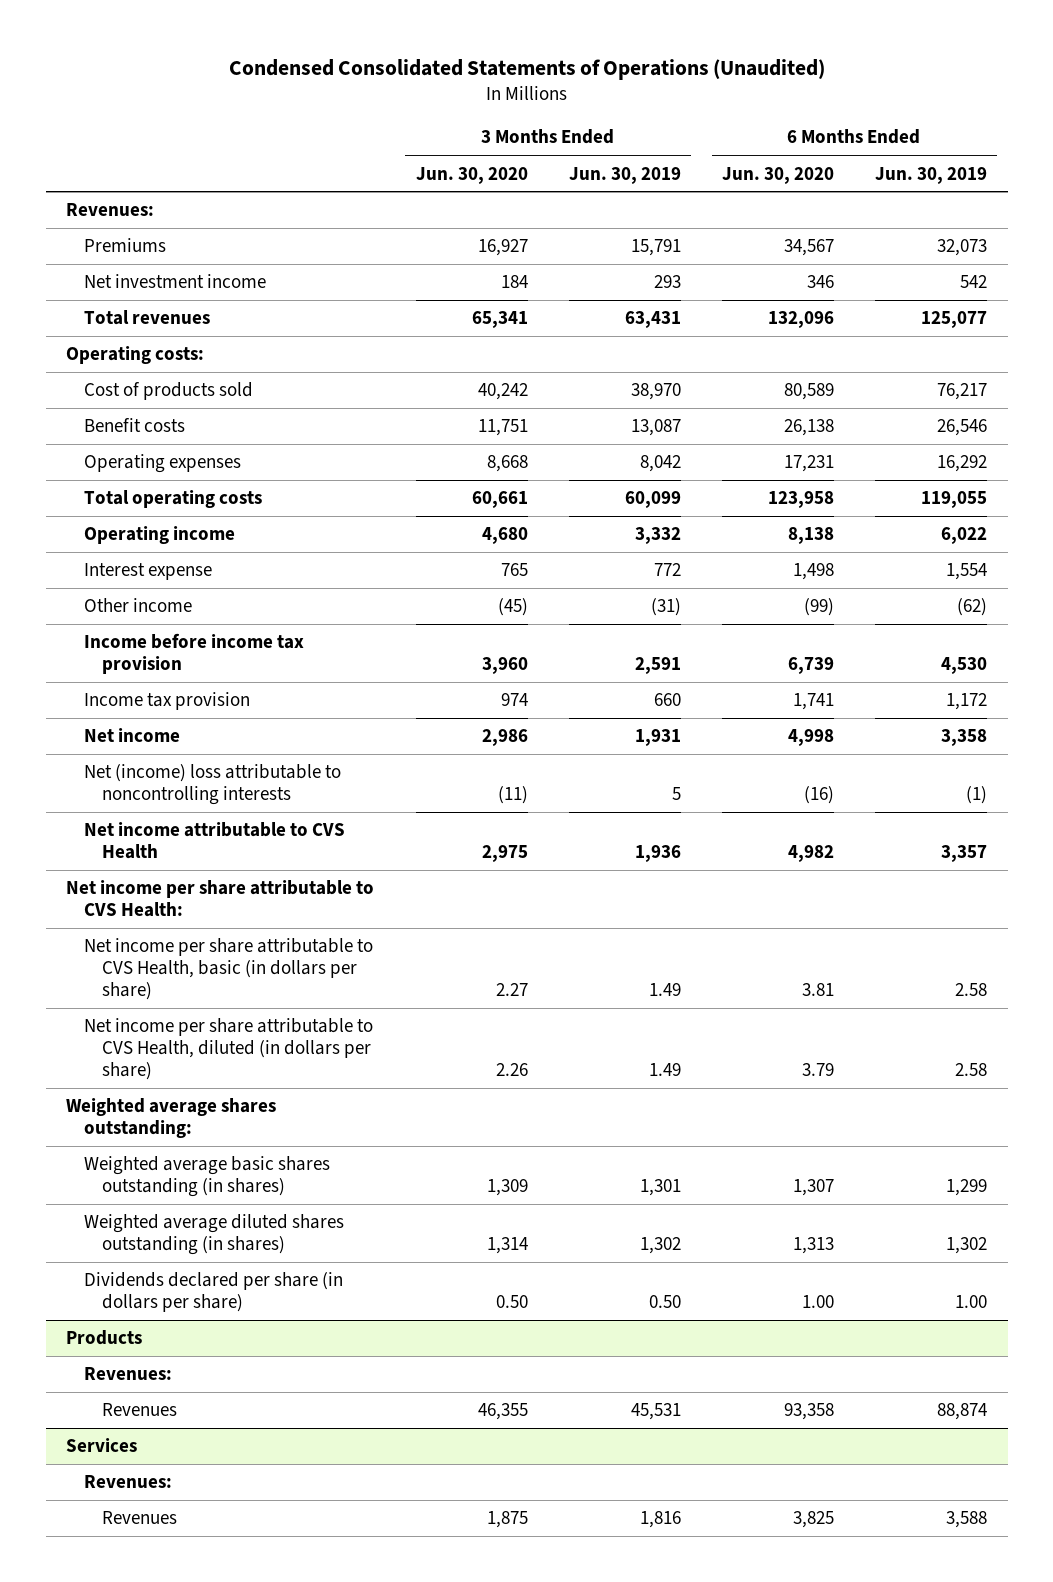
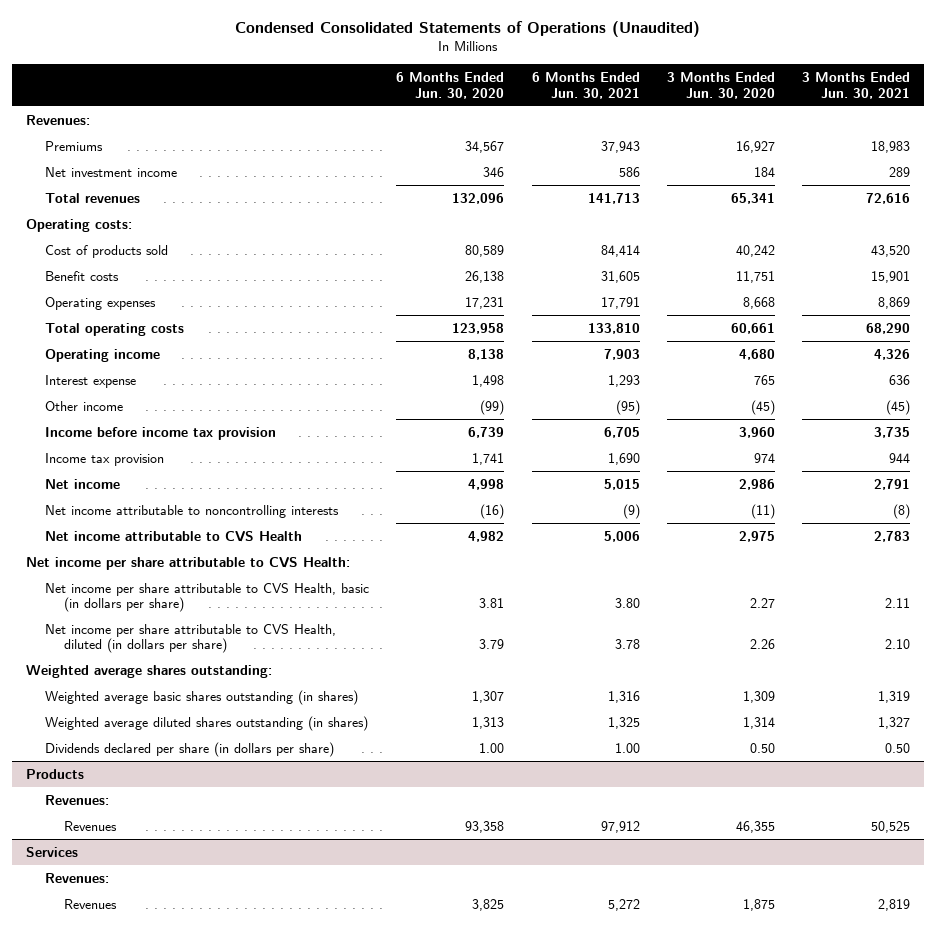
- | 3 Months Ended Jun. 30, 2020 | 3 Months Ended Jun. 30, 2019 | 6 Months Ended Jun. 30, 2020 | 6 Months Ended Jun. 30, 2019
+ | 6 Months Ended Jun. 30, 2020 | 6 Months Ended Jun. 30, 2021 | 3 Months Ended Jun. 30, 2020 | 3 Months Ended Jun. 30, 2021
- Net (income) loss attributable to noncontrolling interests | (11) | 5 | (16) | (1)
+ Net income attributable to noncontrolling interests | (16) | (9) | (11) | (8)

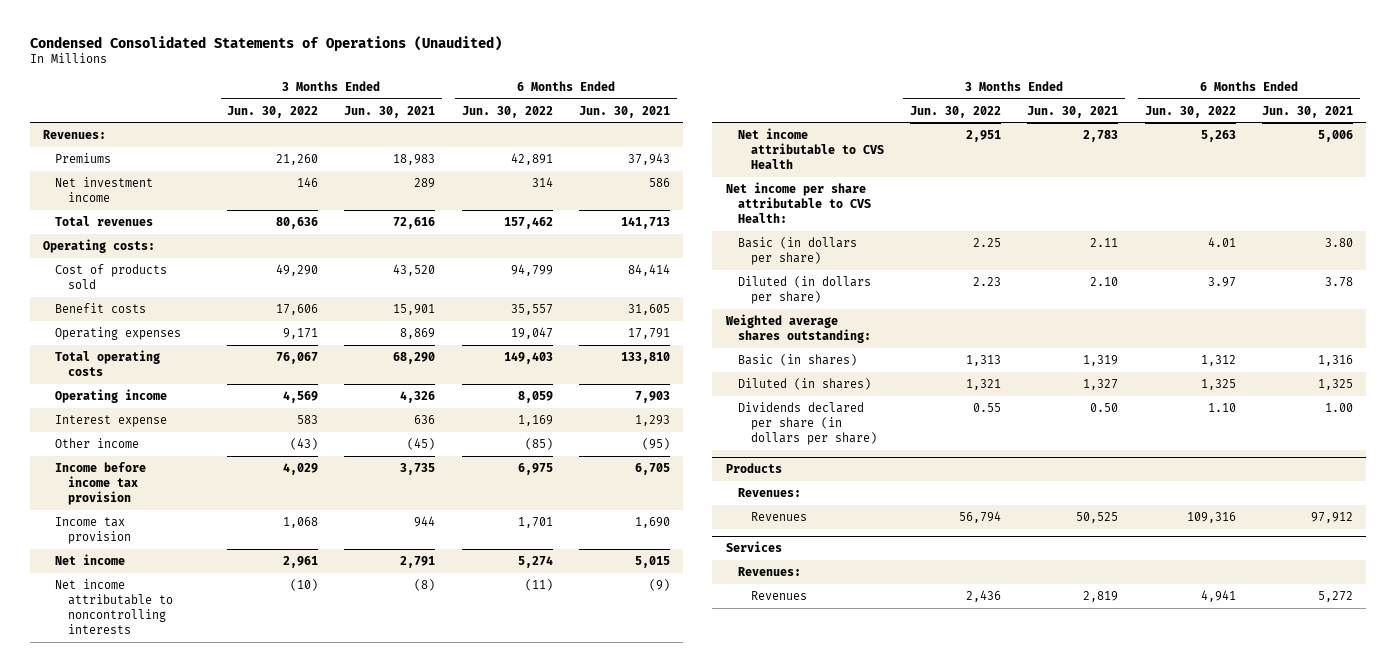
- | 6 Months Ended Jun. 30, 2020 | 6 Months Ended Jun. 30, 2021 | 3 Months Ended Jun. 30, 2020 | 3 Months Ended Jun. 30, 2021
+ | 3 Months Ended Jun. 30, 2022 | 3 Months Ended Jun. 30, 2021 | 6 Months Ended Jun. 30, 2022 | 6 Months Ended Jun. 30, 2021
- Net income per share attributable to CVS Health, basic (in dollars per share) | 3.81 | 3.80 | 2.27 | 2.11
- Net income per share attributable to CVS Health, diluted (in dollars per share) | 3.79 | 3.78 | 2.26 | 2.10
+ Basic (in dollars per share) | 2.25 | 2.11 | 4.01 | 3.80
+ Diluted (in dollars per share) | 2.23 | 2.10 | 3.97 | 3.78
- Weighted average basic shares outstanding (in shares) | 1,307 | 1,316 | 1,309 | 1,319
- Weighted average diluted shares outstanding (in shares) | 1,313 | 1,325 | 1,314 | 1,327
+ Basic (in shares) | 1,313 | 1,319 | 1,312 | 1,316
+ Diluted (in shares) | 1,321 | 1,327 | 1,325 | 1,325

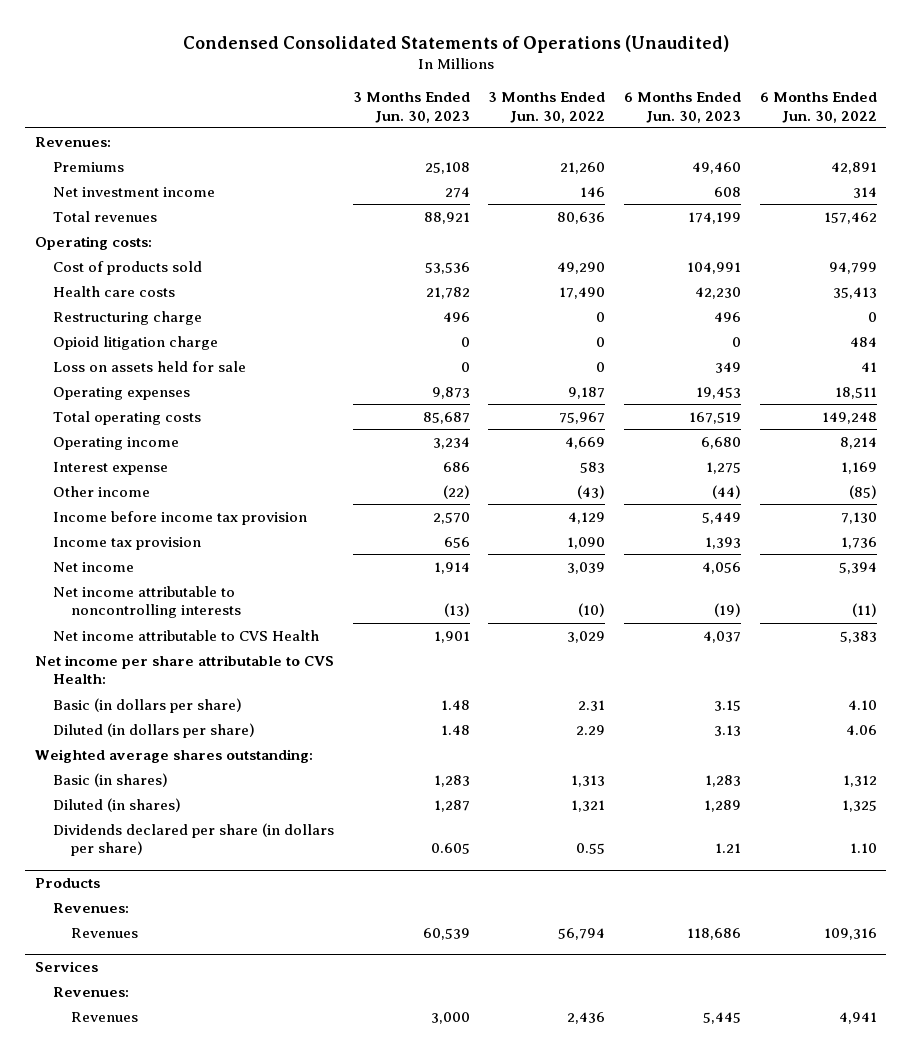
- | 3 Months Ended Jun. 30, 2022 | 3 Months Ended Jun. 30, 2021 | 6 Months Ended Jun. 30, 2022 | 6 Months Ended Jun. 30, 2021
+ | 3 Months Ended Jun. 30, 2023 | 3 Months Ended Jun. 30, 2022 | 6 Months Ended Jun. 30, 2023 | 6 Months Ended Jun. 30, 2022
- Benefit costs | 17,606 | 15,901 | 35,557 | 31,605
- Operating expenses | 9,171 | 8,869 | 19,047 | 17,791
- Total operating costs | 76,067 | 68,290 | 149,403 | 133,810
- Operating income | 4,569 | 4,326 | 8,059 | 7,903
+ Health care costs | 21,782 | 17,490 | 42,230 | 35,413
+ Restructuring charge | 496 | 0 | 496 | 0
+ Opioid litigation charge | 0 | 0 | 0 | 484
+ Loss on assets held for sale | 0 | 0 | 349 | 41
+ Operating expenses | 9,873 | 9,187 | 19,453 | 18,511
+ Total operating costs | 85,687 | 75,967 | 167,519 | 149,248
+ Operating income | 3,234 | 4,669 | 6,680 | 8,214
- Income before income tax provision | 4,029 | 3,735 | 6,975 | 6,705
- Income tax provision | 1,068 | 944 | 1,701 | 1,690
- Net income | 2,961 | 2,791 | 5,274 | 5,015
+ Income before income tax provision | 2,570 | 4,129 | 5,449 | 7,130
+ Income tax provision | 656 | 1,090 | 1,393 | 1,736
+ Net income | 1,914 | 3,039 | 4,056 | 5,394
- Net income attributable to CVS Health | 2,951 | 2,783 | 5,263 | 5,006
+ Net income attributable to CVS Health | 1,901 | 3,029 | 4,037 | 5,383
- Basic (in dollars per share) | 2.25 | 2.11 | 4.01 | 3.80
- Diluted (in dollars per share) | 2.23 | 2.10 | 3.97 | 3.78
+ Basic (in dollars per share) | 1.48 | 2.31 | 3.15 | 4.10
+ Diluted (in dollars per share) | 1.48 | 2.29 | 3.13 | 4.06

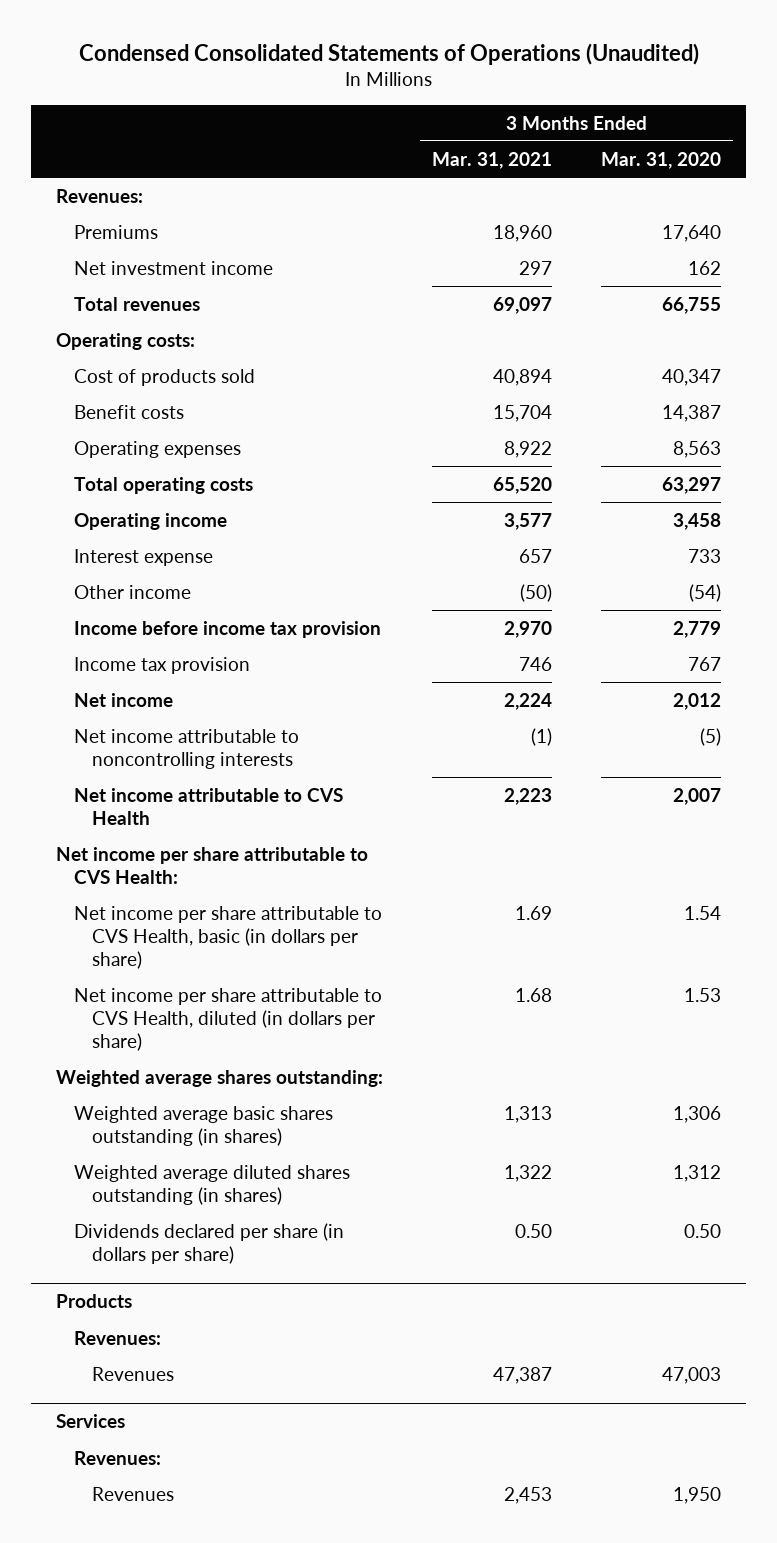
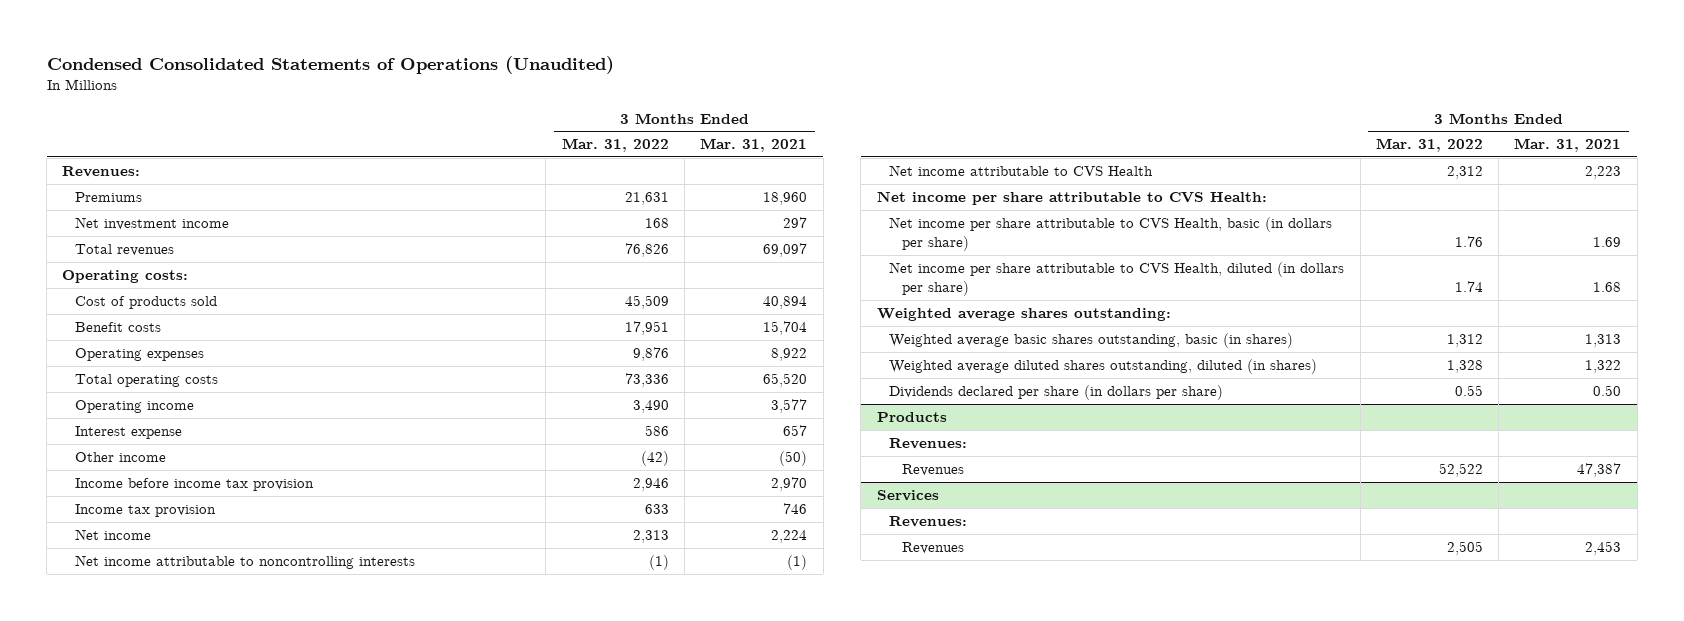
- | 3 Months Ended Mar. 31, 2021 | 3 Months Ended Mar. 31, 2020
+ | 3 Months Ended Mar. 31, 2022 | 3 Months Ended Mar. 31, 2021
- Weighted average basic shares outstanding (in shares) | 1,313 | 1,306
- Weighted average diluted shares outstanding (in shares) | 1,322 | 1,312
+ Weighted average basic shares outstanding, basic (in shares) | 1,312 | 1,313
+ Weighted average diluted shares outstanding, diluted (in shares) | 1,328 | 1,322

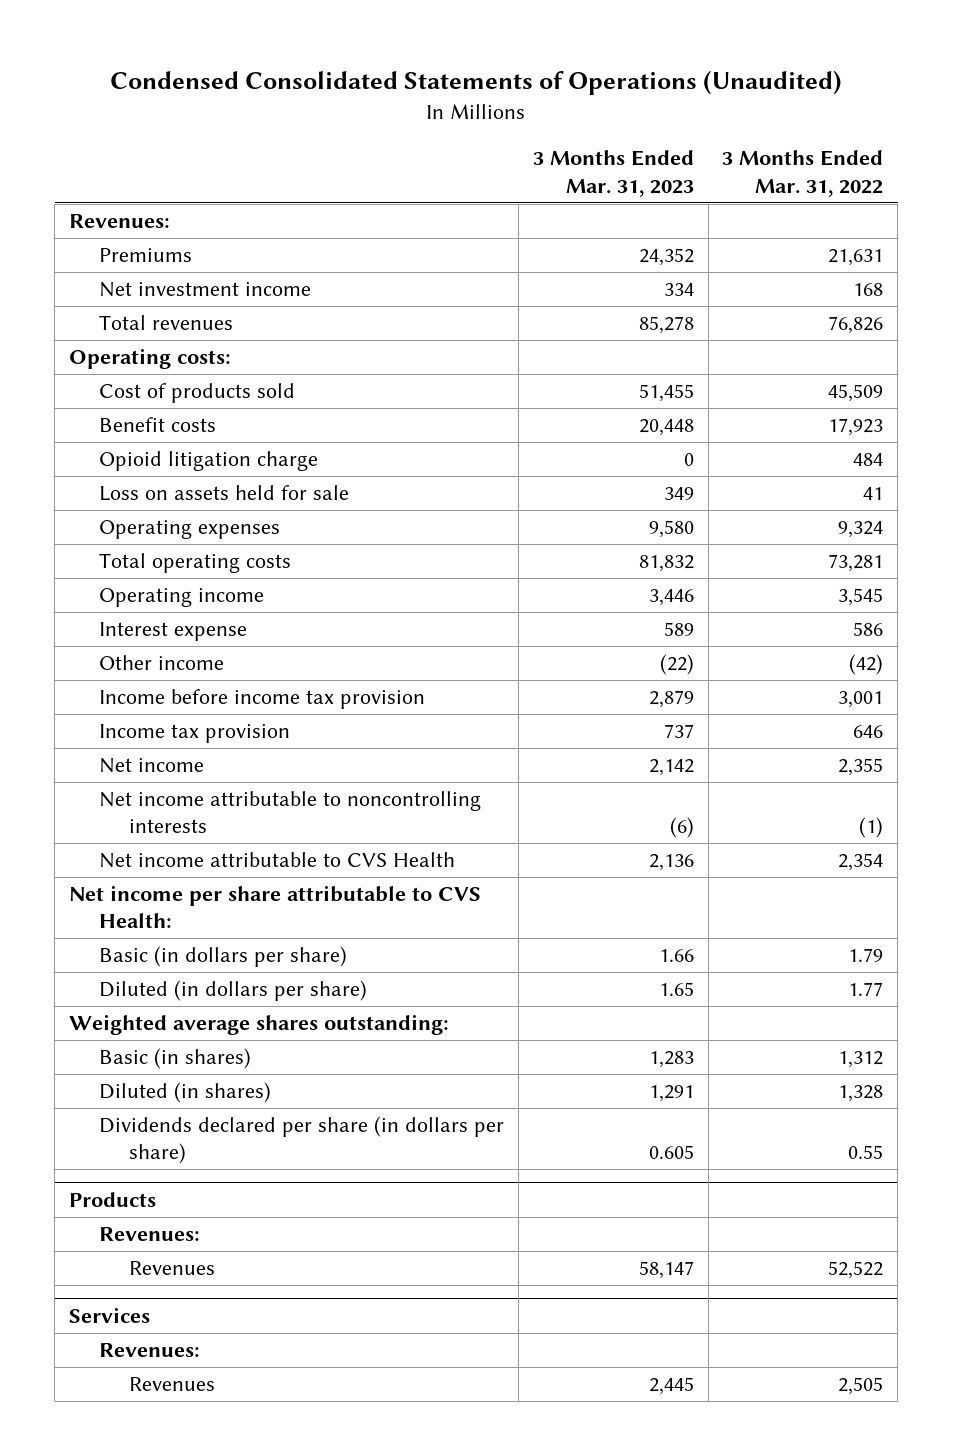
- | 3 Months Ended Mar. 31, 2022 | 3 Months Ended Mar. 31, 2021
+ | 3 Months Ended Mar. 31, 2023 | 3 Months Ended Mar. 31, 2022
- Benefit costs | 17,951 | 15,704
- Operating expenses | 9,876 | 8,922
- Total operating costs | 73,336 | 65,520
- Operating income | 3,490 | 3,577
+ Benefit costs | 20,448 | 17,923
+ Opioid litigation charge | 0 | 484
+ Loss on assets held for sale | 349 | 41
+ Operating expenses | 9,580 | 9,324
+ Total operating costs | 81,832 | 73,281
+ Operating income | 3,446 | 3,545
- Income before income tax provision | 2,946 | 2,970
- Income tax provision | 633 | 746
- Net income | 2,313 | 2,224
+ Income before income tax provision | 2,879 | 3,001
+ Income tax provision | 737 | 646
+ Net income | 2,142 | 2,355
- Net income attributable to CVS Health | 2,312 | 2,223
+ Net income attributable to CVS Health | 2,136 | 2,354
- Net income per share attributable to CVS Health, basic (in dollars per share) | 1.76 | 1.69
- Net income per share attributable to CVS Health, diluted (in dollars per share) | 1.74 | 1.68
+ Basic (in dollars per share) | 1.66 | 1.79
+ Diluted (in dollars per share) | 1.65 | 1.77
- Weighted average basic shares outstanding, basic (in shares) | 1,312 | 1,313
- Weighted average diluted shares outstanding, diluted (in shares) | 1,328 | 1,322
+ Basic (in shares) | 1,283 | 1,312
+ Diluted (in shares) | 1,291 | 1,328

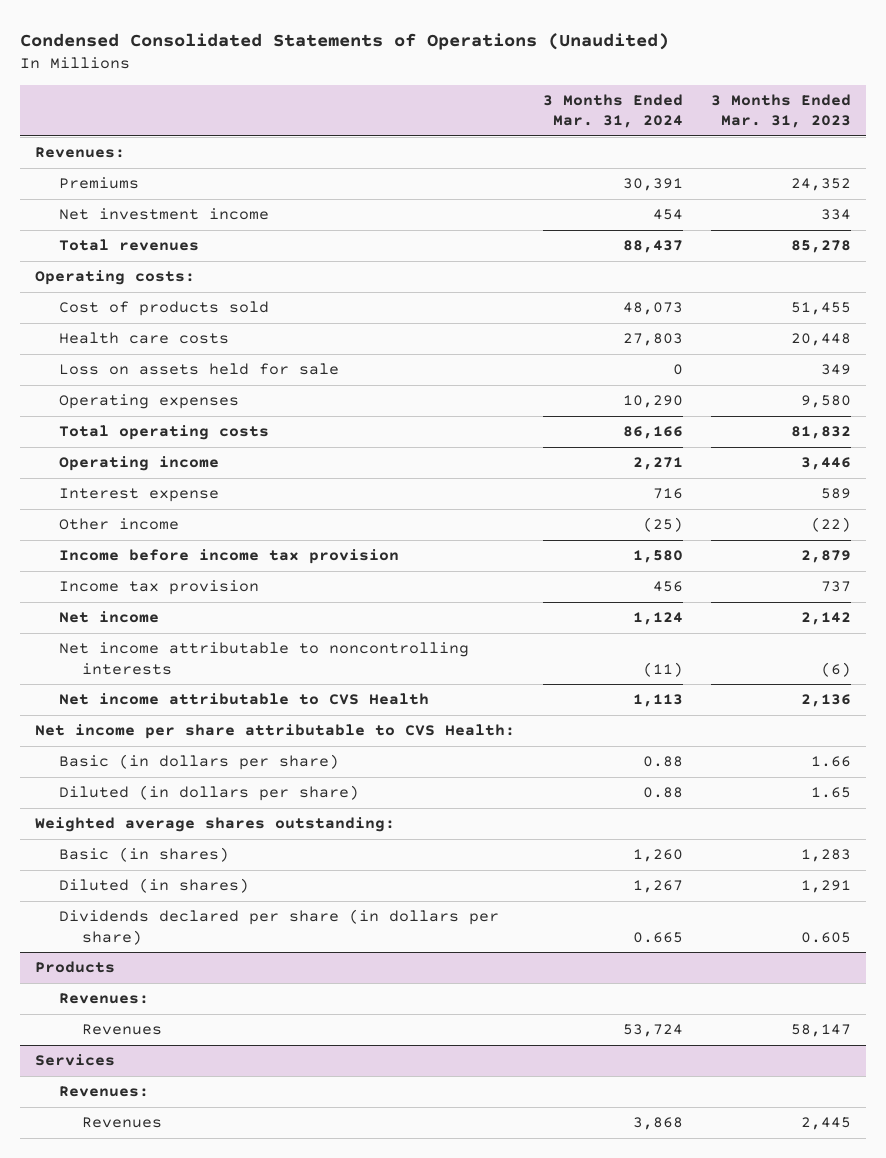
- | 3 Months Ended Mar. 31, 2023 | 3 Months Ended Mar. 31, 2022
+ | 3 Months Ended Mar. 31, 2024 | 3 Months Ended Mar. 31, 2023
- Benefit costs | 20,448 | 17,923
- Opioid litigation charge | 0 | 484
+ Health care costs | 27,803 | 20,448

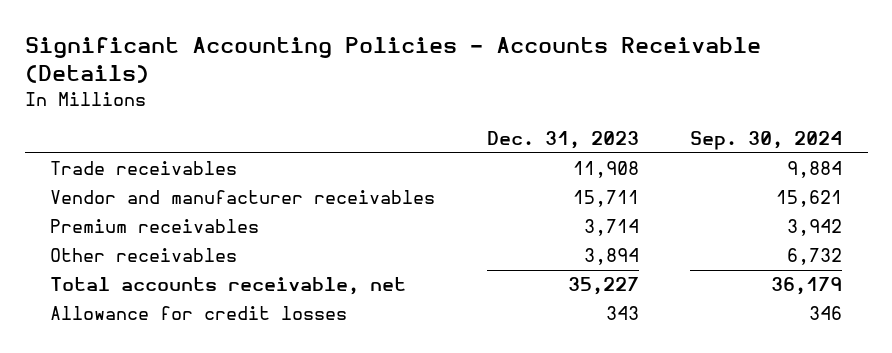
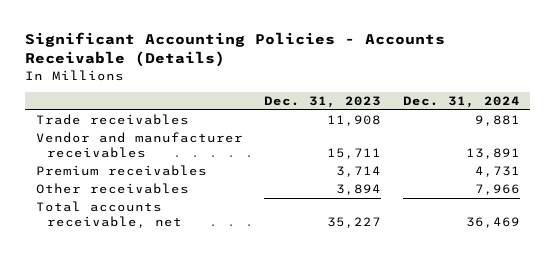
- | Dec. 31, 2023 | Sep. 30, 2024
+ | Dec. 31, 2023 | Dec. 31, 2024
- Allowance for credit losses | 343 | 346

